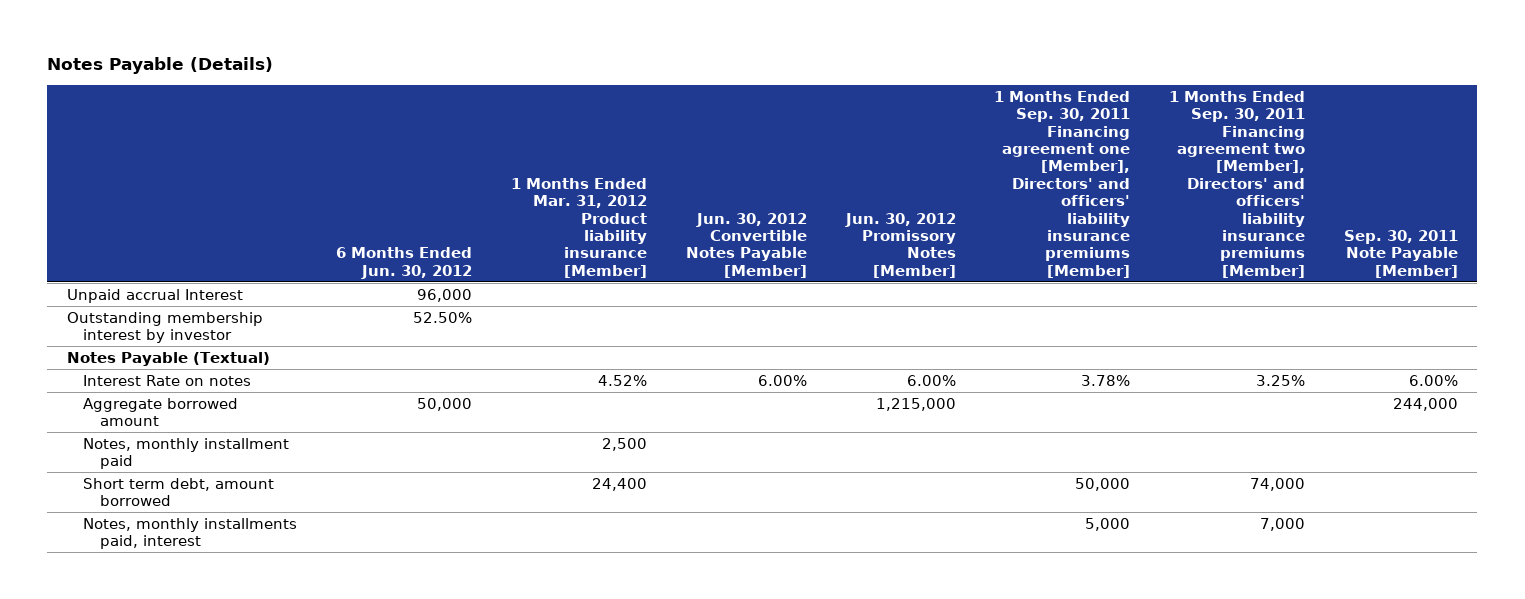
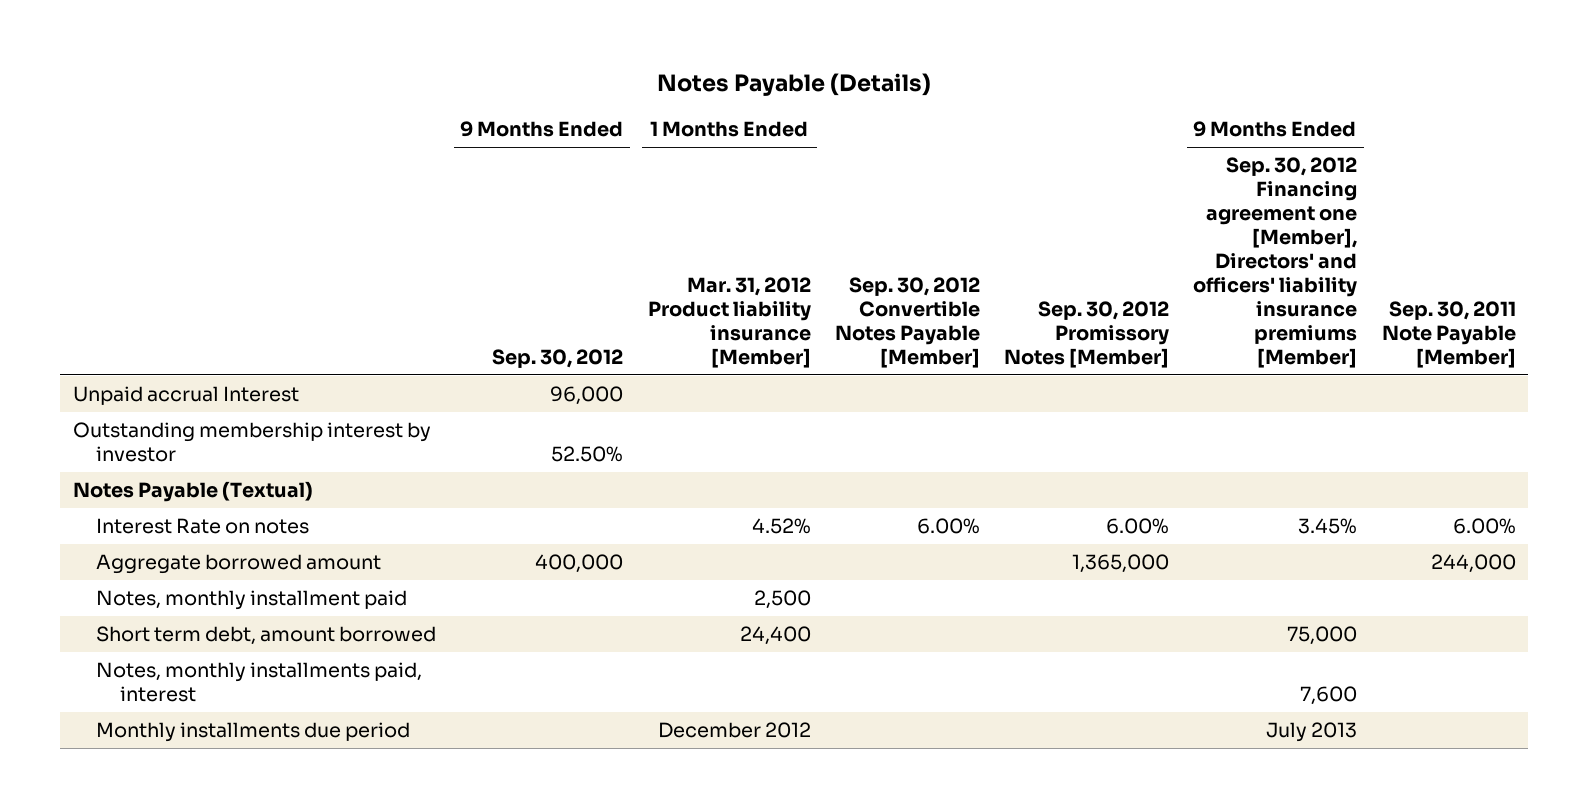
- | 6 Months Ended Jun. 30, 2012 | 1 Months Ended Mar. 31, 2012 Product liability insurance [Member] | Jun. 30, 2012 Convertible Notes Payable [Member] | Jun. 30, 2012 Promissory Notes [Member] | 1 Months Ended Sep. 30, 2011 Financing agreement one [Member], Directors' and officers' liability insurance premiums [Member] | 1 Months Ended Sep. 30, 2011 Financing agreement two [Member], Directors' and officers' liability insurance premiums [Member] | Sep. 30, 2011 Note Payable [Member]
+ | 9 Months Ended Sep. 30, 2012 | 1 Months Ended Mar. 31, 2012 Product liability insurance [Member] | Sep. 30, 2012 Convertible Notes Payable [Member] | Sep. 30, 2012 Promissory Notes [Member] | 9 Months Ended Sep. 30, 2012 Financing agreement one [Member], Directors' and officers' liability insurance premiums [Member] | Sep. 30, 2011 Note Payable [Member]
+ Monthly installments due period | | December 2012 | | | July 2013 |

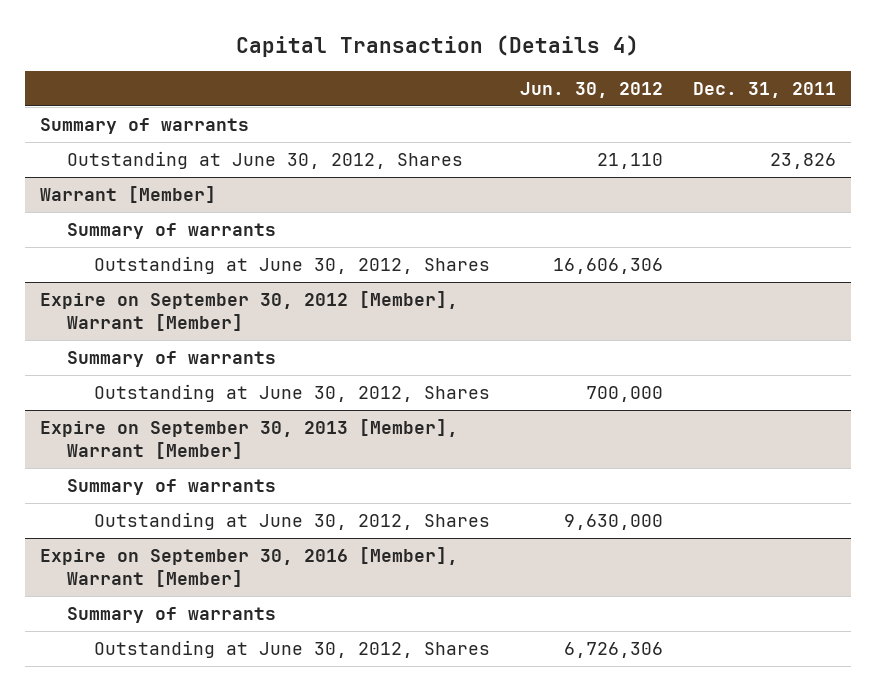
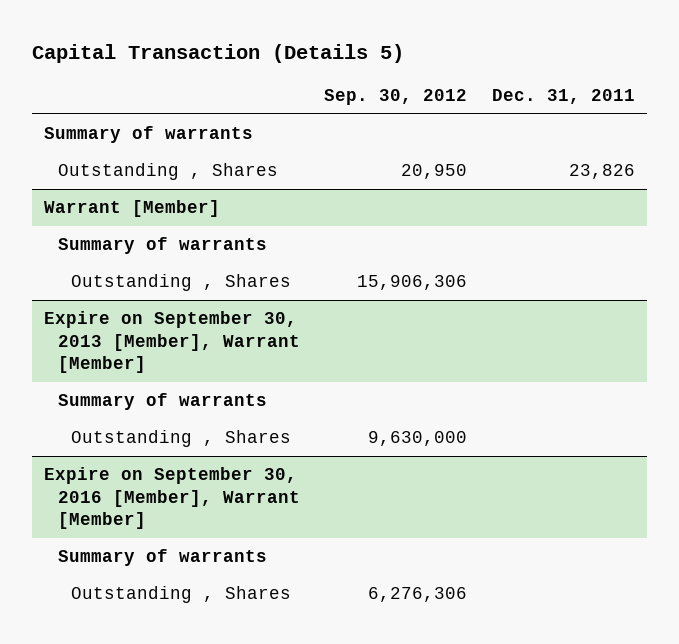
- Capital Transaction (Details 4)
+ Capital Transaction (Details 5)
- | Jun. 30, 2012 | Dec. 31, 2011
+ | Sep. 30, 2012 | Dec. 31, 2011
- Outstanding at June 30, 2012, Shares | 21,110 | 23,826
+ Outstanding , Shares | 20,950 | 23,826
@ Warrant [Member]
- Outstanding at June 30, 2012, Shares | 16,606,306 |
- Expire on September 30, 2012 [Member], Warrant [Member]
- Summary of warrants
- Outstanding at June 30, 2012, Shares | 700,000 |
@ Warrant [Member]
+ Outstanding , Shares | 15,906,306 |
@ Expire on September 30, 2013 [Member], Warrant [Member]
- Outstanding at June 30, 2012, Shares | 9,630,000 |
+ Outstanding , Shares | 9,630,000 |
@ Expire on September 30, 2016 [Member], Warrant [Member]
- Outstanding at June 30, 2012, Shares | 6,726,306 |
+ Outstanding , Shares | 6,276,306 |

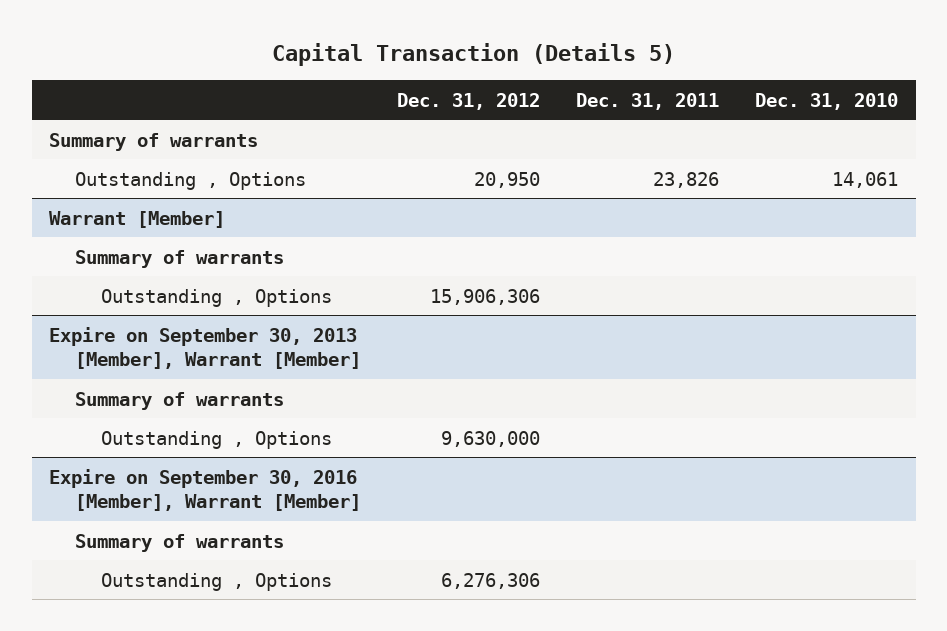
- | Sep. 30, 2012 | Dec. 31, 2011
+ | Dec. 31, 2012 | Dec. 31, 2011 | Dec. 31, 2010
- Outstanding , Shares | 20,950 | 23,826
+ Outstanding , Options | 20,950 | 23,826 | 14,061
@ Warrant [Member]
- Outstanding , Shares | 15,906,306 |
+ Outstanding , Options | 15,906,306 | |
@ Expire on September 30, 2013 [Member], Warrant [Member]
- Outstanding , Shares | 9,630,000 |
+ Outstanding , Options | 9,630,000 | |
@ Expire on September 30, 2016 [Member], Warrant [Member]
- Outstanding , Shares | 6,276,306 |
+ Outstanding , Options | 6,276,306 | |

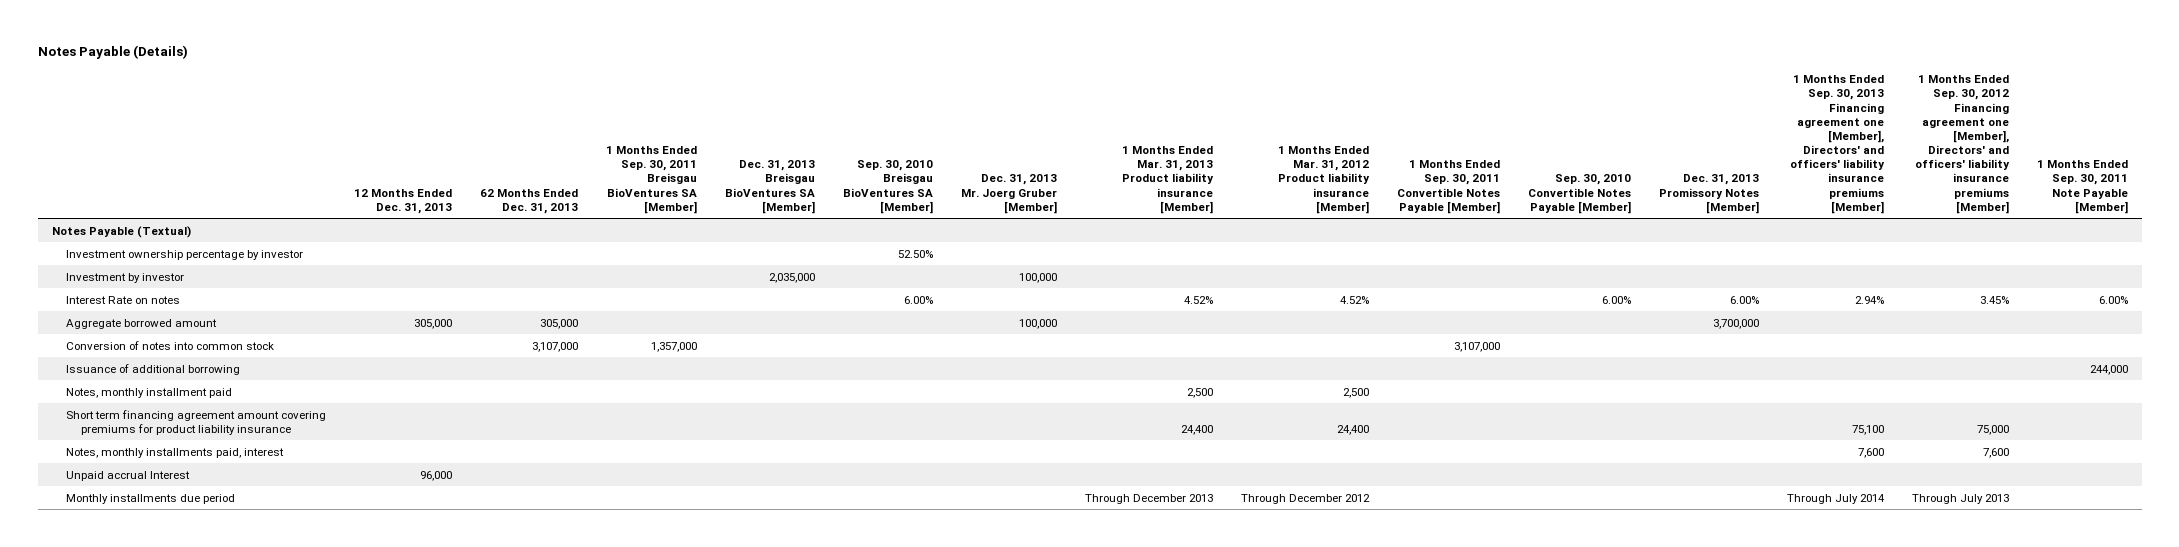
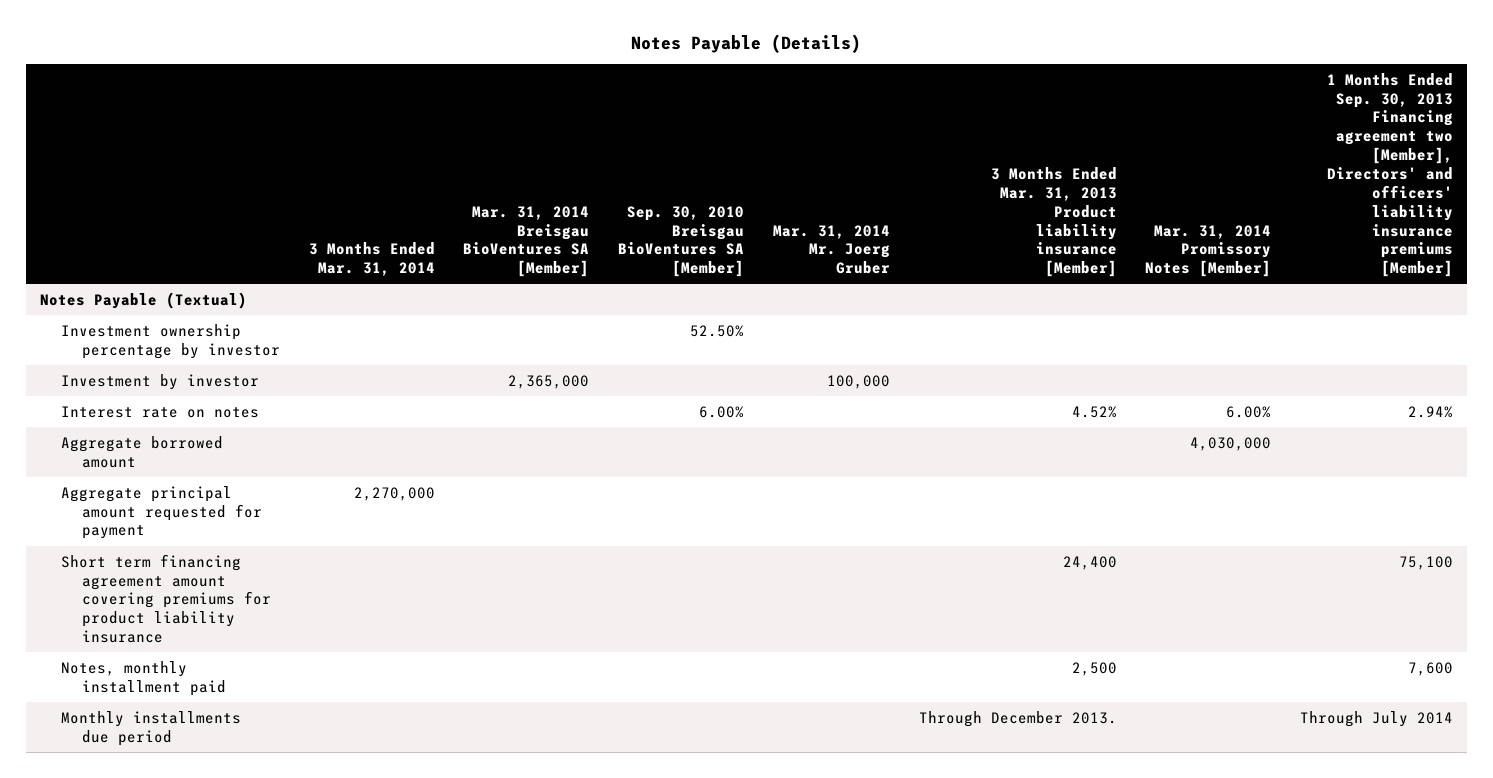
- | 12 Months Ended Dec. 31, 2013 | 62 Months Ended Dec. 31, 2013 | 1 Months Ended Sep. 30, 2011 Breisgau BioVentures SA [Member] | Dec. 31, 2013 Breisgau BioVentures SA [Member] | Sep. 30, 2010 Breisgau BioVentures SA [Member] | Dec. 31, 2013 Mr. Joerg Gruber [Member] | 1 Months Ended Mar. 31, 2013 Product liability insurance [Member] | 1 Months Ended Mar. 31, 2012 Product liability insurance [Member] | 1 Months Ended Sep. 30, 2011 Convertible Notes Payable [Member] | Sep. 30, 2010 Convertible Notes Payable [Member] | Dec. 31, 2013 Promissory Notes [Member] | 1 Months Ended Sep. 30, 2013 Financing agreement one [Member], Directors' and officers' liability insurance premiums [Member] | 1 Months Ended Sep. 30, 2012 Financing agreement one [Member], Directors' and officers' liability insurance premiums [Member] | 1 Months Ended Sep. 30, 2011 Note Payable [Member]
+ | 3 Months Ended Mar. 31, 2014 | Mar. 31, 2014 Breisgau BioVentures SA [Member] | Sep. 30, 2010 Breisgau BioVentures SA [Member] | Mar. 31, 2014 Mr. Joerg Gruber | 3 Months Ended Mar. 31, 2013 Product liability insurance [Member] | Mar. 31, 2014 Promissory Notes [Member] | 1 Months Ended Sep. 30, 2013 Financing agreement two [Member], Directors' and officers' liability insurance premiums [Member]
- Interest Rate on notes | | | | | 6.00% | | 4.52% | 4.52% | | 6.00% | 6.00% | 2.94% | 3.45% | 6.00%
+ Interest rate on notes | | | 6.00% | | 4.52% | 6.00% | 2.94%
- Conversion of notes into common stock | | 3,107,000 | 1,357,000 | | | | | | 3,107,000 | | | | |
- Issuance of additional borrowing | | | | | | | | | | | | | | 244,000
+ Aggregate principal amount requested for payment | 2,270,000 | | | | | |
- Notes, monthly installments paid, interest | | | | | | | | | | | | 7,600 | 7,600 |
- Unpaid accrual Interest | 96,000 | | | | | | | | | | | | |
moved down: Notes, monthly installment paid | | | | | 2,500 | | 7,600

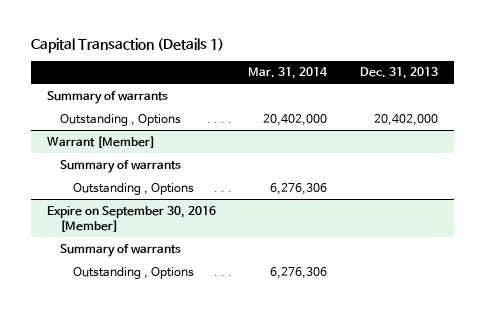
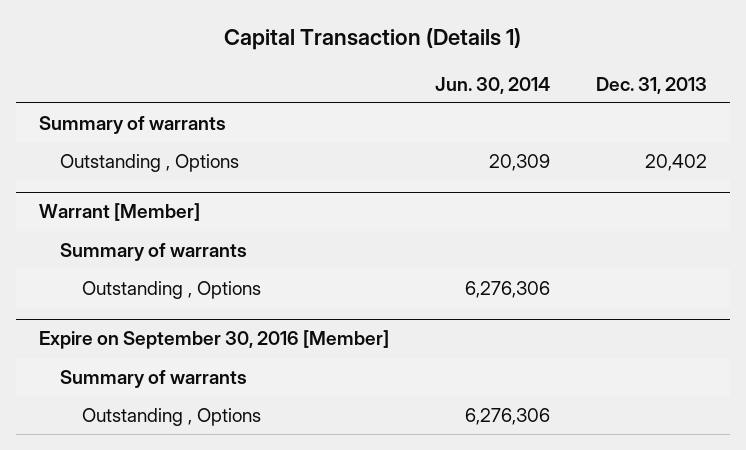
- | Mar. 31, 2014 | Dec. 31, 2013
+ | Jun. 30, 2014 | Dec. 31, 2013
- Outstanding , Options | 20,402,000 | 20,402,000
+ Outstanding , Options | 20,309 | 20,402

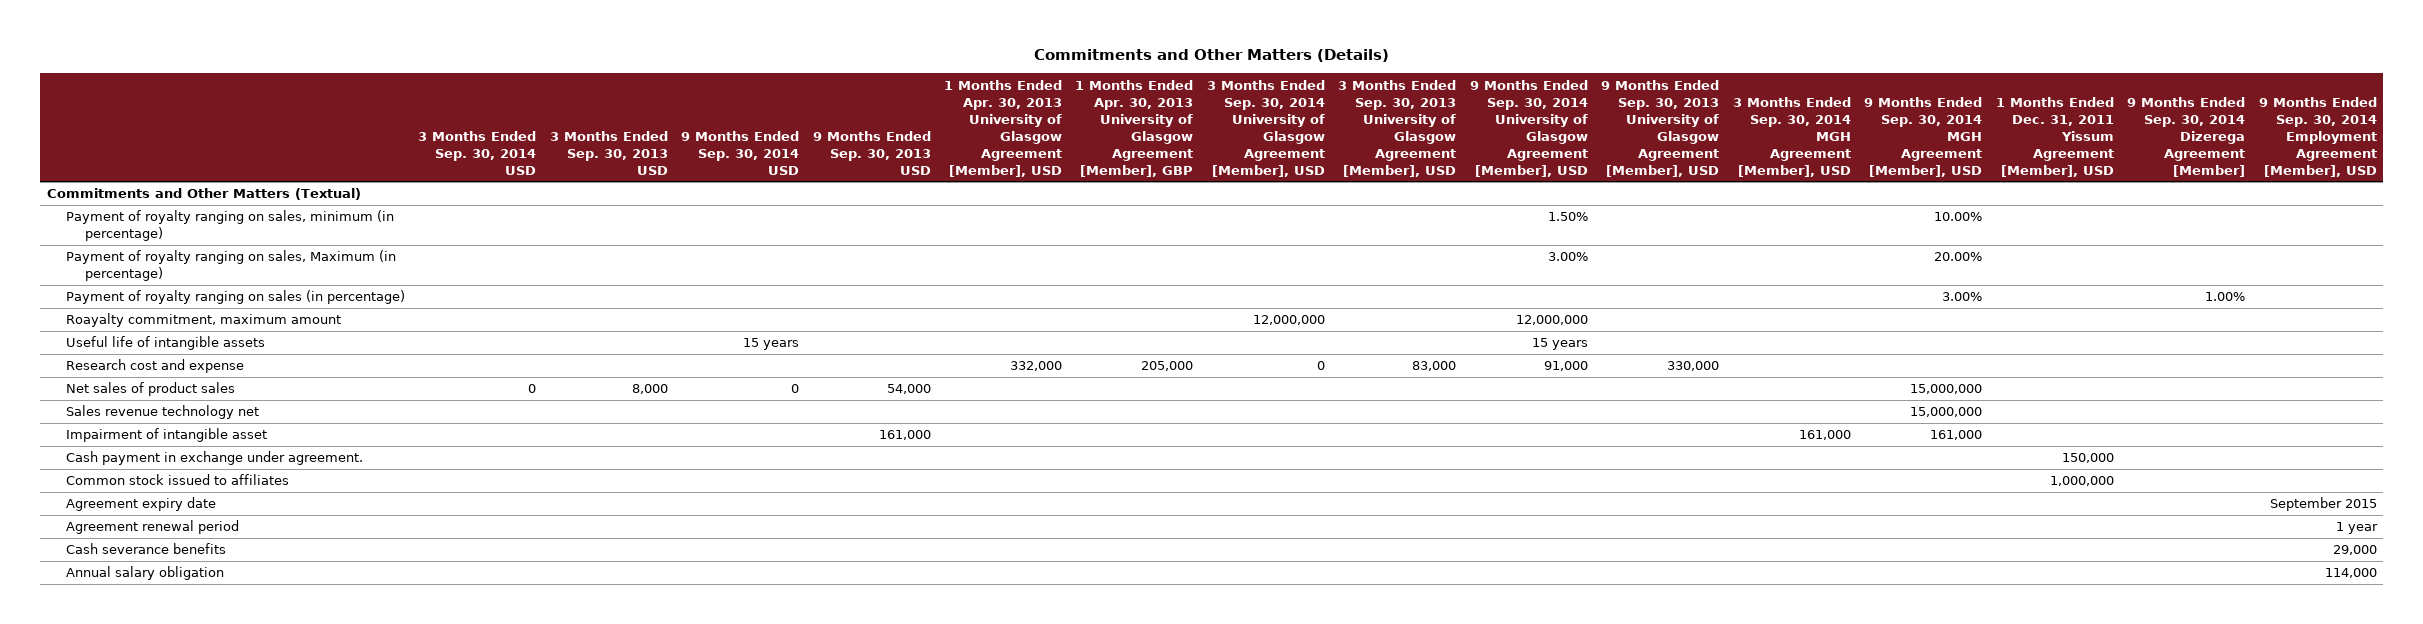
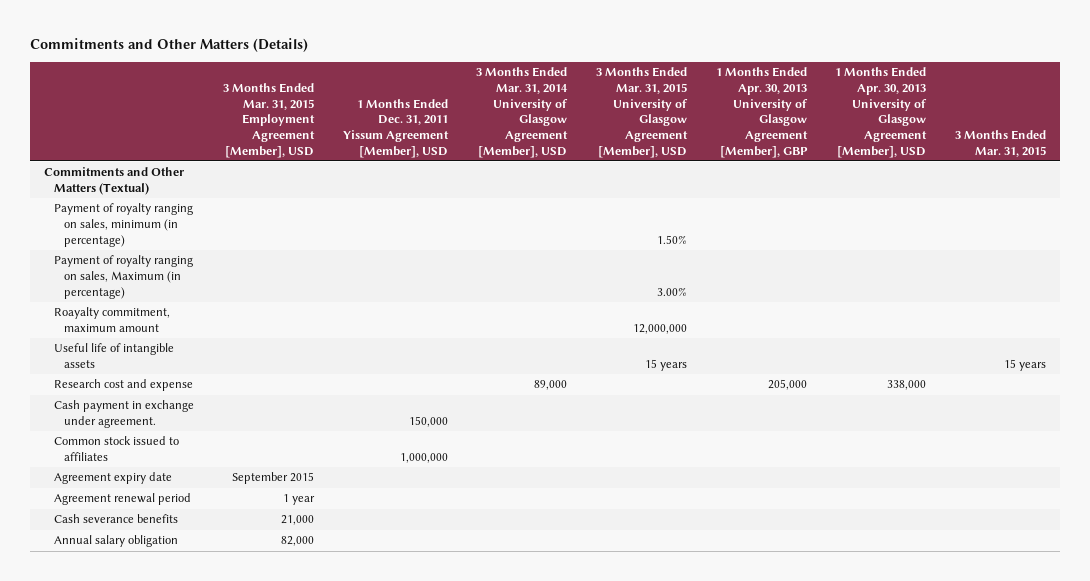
- | 3 Months Ended Sep. 30, 2014 USD | 3 Months Ended Sep. 30, 2013 USD | 9 Months Ended Sep. 30, 2014 USD | 9 Months Ended Sep. 30, 2013 USD | 1 Months Ended Apr. 30, 2013 University of Glasgow Agreement [Member], USD | 1 Months Ended Apr. 30, 2013 University of Glasgow Agreement [Member], GBP | 3 Months Ended Sep. 30, 2014 University of Glasgow Agreement [Member], USD | 3 Months Ended Sep. 30, 2013 University of Glasgow Agreement [Member], USD | 9 Months Ended Sep. 30, 2014 University of Glasgow Agreement [Member], USD | 9 Months Ended Sep. 30, 2013 University of Glasgow Agreement [Member], USD | 3 Months Ended Sep. 30, 2014 MGH Agreement [Member], USD | 9 Months Ended Sep. 30, 2014 MGH Agreement [Member], USD | 1 Months Ended Dec. 31, 2011 Yissum Agreement [Member], USD | 9 Months Ended Sep. 30, 2014 Dizerega Agreement [Member] | 9 Months Ended Sep. 30, 2014 Employment Agreement [Member], USD
+ | 3 Months Ended Mar. 31, 2015 Employment Agreement [Member], USD | 1 Months Ended Dec. 31, 2011 Yissum Agreement [Member], USD | 3 Months Ended Mar. 31, 2014 University of Glasgow Agreement [Member], USD | 3 Months Ended Mar. 31, 2015 University of Glasgow Agreement [Member], USD | 1 Months Ended Apr. 30, 2013 University of Glasgow Agreement [Member], GBP | 1 Months Ended Apr. 30, 2013 University of Glasgow Agreement [Member], USD | 3 Months Ended Mar. 31, 2015
- Payment of royalty ranging on sales (in percentage) | | | | | | | | | | | | 3.00% | | 1.00% |
- Research cost and expense | | | | | 332,000 | 205,000 | 0 | 83,000 | 91,000 | 330,000 | | | | |
- Net sales of product sales | 0 | 8,000 | 0 | 54,000 | | | | | | | | 15,000,000 | | |
- Sales revenue technology net | | | | | | | | | | | | 15,000,000 | | |
- Impairment of intangible asset | | | | 161,000 | | | | | | | 161,000 | 161,000 | | |
+ Research cost and expense | | | 89,000 | | 205,000 | 338,000 |

